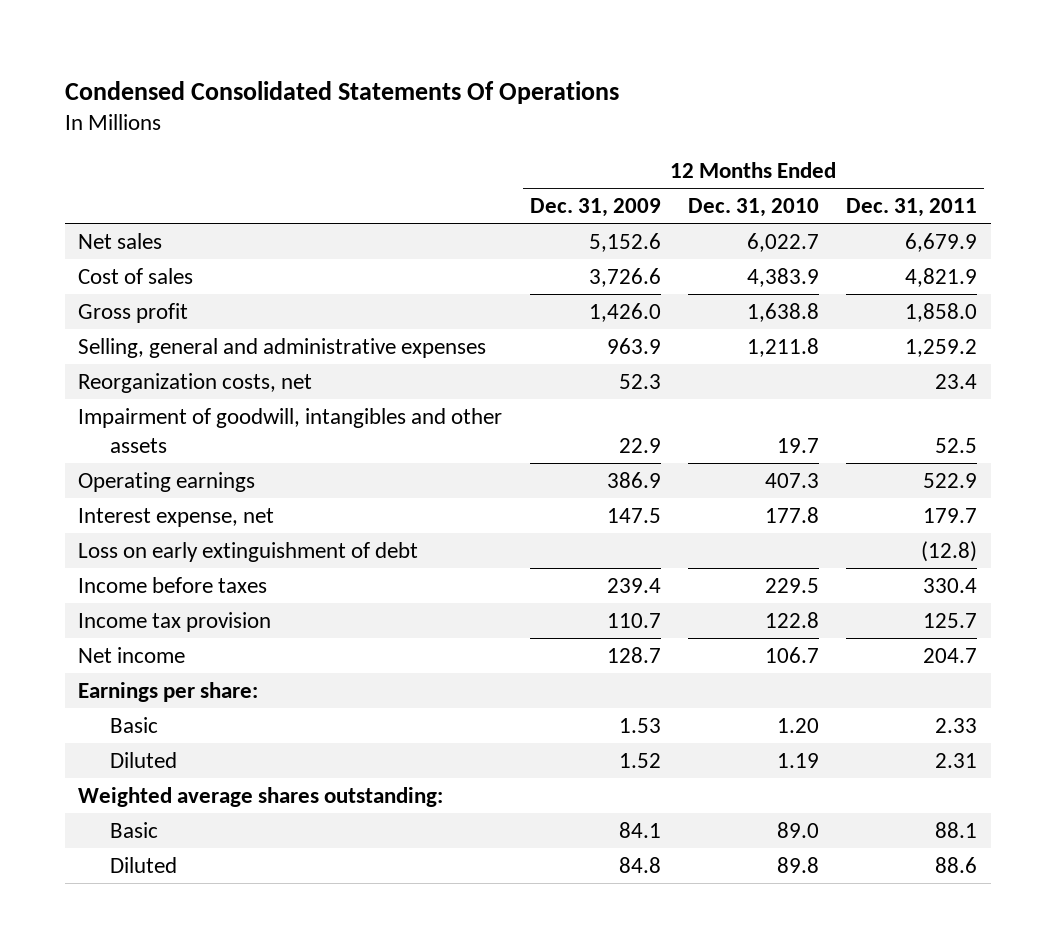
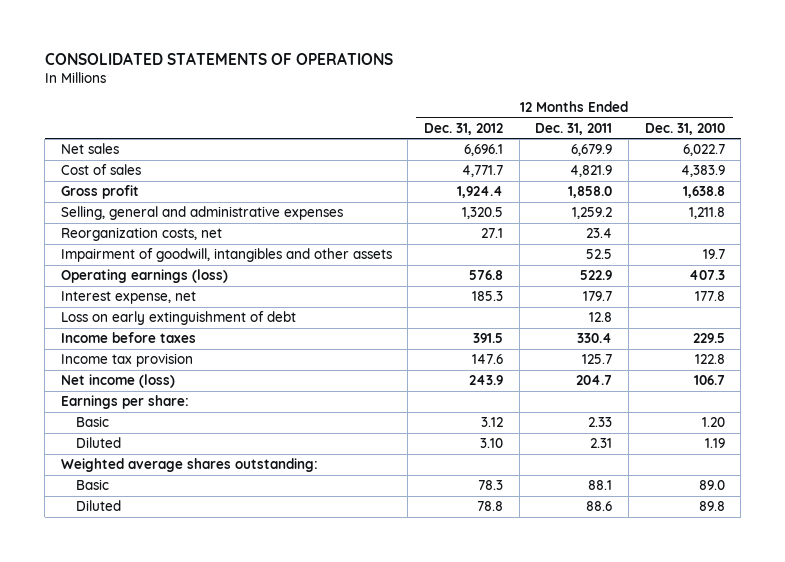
- Condensed Consolidated Statements Of Operations
+ CONSOLIDATED STATEMENTS OF OPERATIONS
- | 12 Months Ended Dec. 31, 2009 | 12 Months Ended Dec. 31, 2010 | 12 Months Ended Dec. 31, 2011
+ | 12 Months Ended Dec. 31, 2012 | 12 Months Ended Dec. 31, 2011 | 12 Months Ended Dec. 31, 2010
- Operating earnings | 386.9 | 407.3 | 522.9
+ Operating earnings (loss) | 576.8 | 522.9 | 407.3
- Loss on early extinguishment of debt | | | (12.8)
+ Loss on early extinguishment of debt | | 12.8 |
- Net income | 128.7 | 106.7 | 204.7
+ Net income (loss) | 243.9 | 204.7 | 106.7

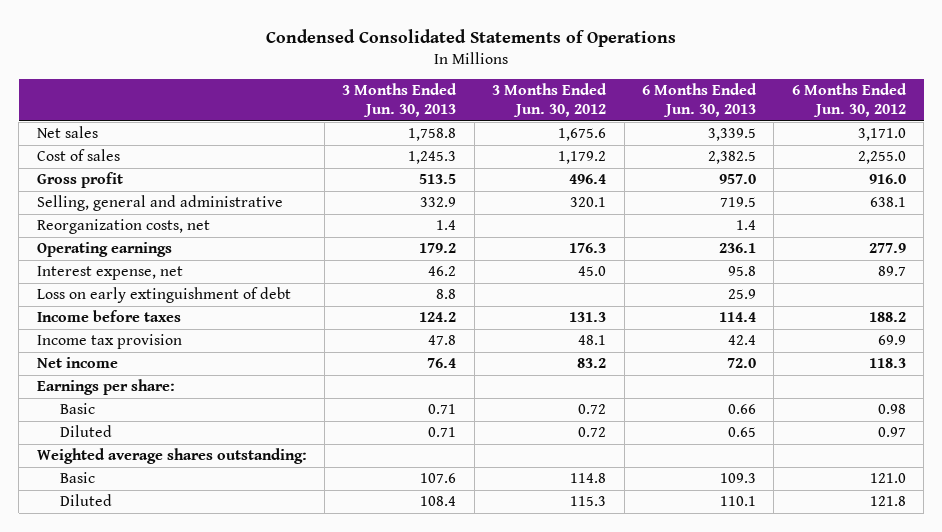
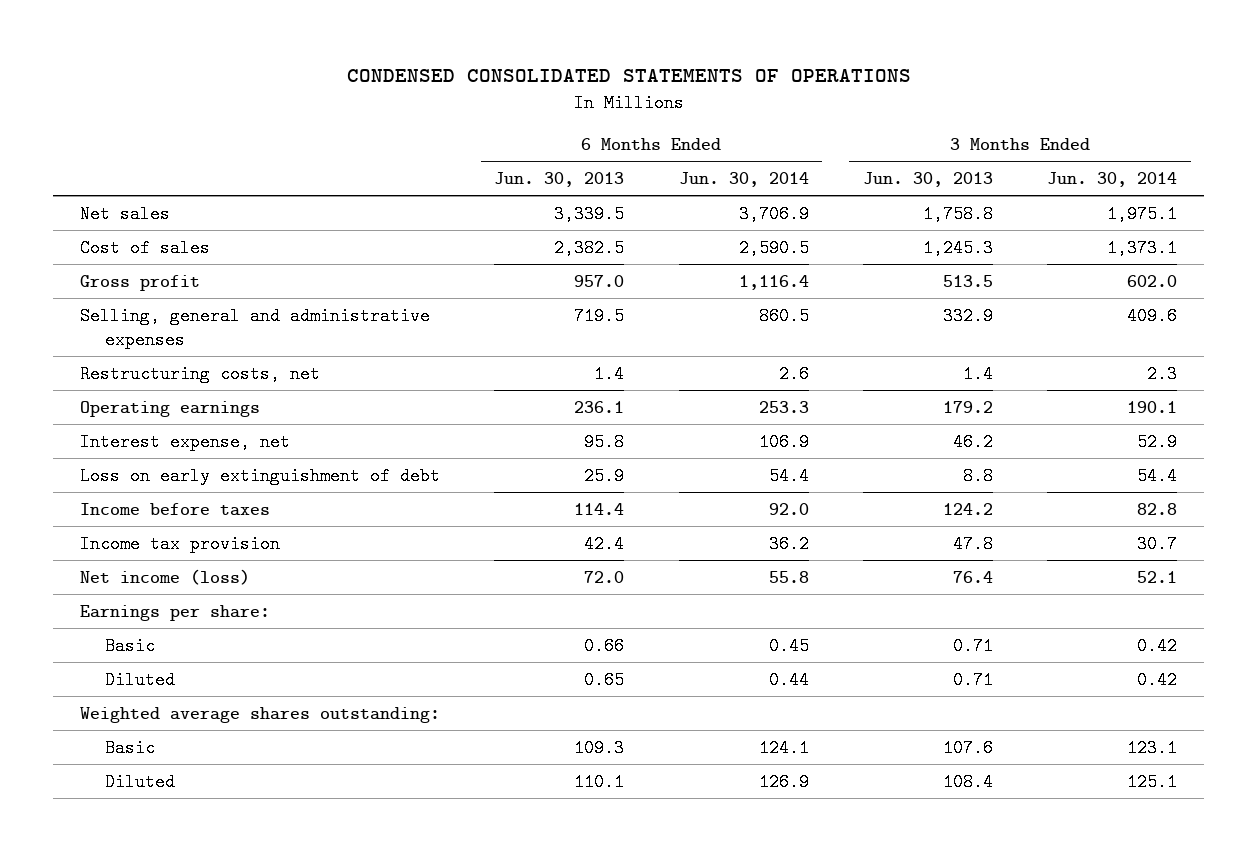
- Condensed Consolidated Statements of Operations
+ CONDENSED CONSOLIDATED STATEMENTS OF OPERATIONS
- | 3 Months Ended Jun. 30, 2013 | 3 Months Ended Jun. 30, 2012 | 6 Months Ended Jun. 30, 2013 | 6 Months Ended Jun. 30, 2012
+ | 6 Months Ended Jun. 30, 2013 | 6 Months Ended Jun. 30, 2014 | 3 Months Ended Jun. 30, 2013 | 3 Months Ended Jun. 30, 2014
- Selling, general and administrative | 332.9 | 320.1 | 719.5 | 638.1
- Reorganization costs, net | 1.4 | | 1.4 |
+ Selling, general and administrative expenses | 719.5 | 860.5 | 332.9 | 409.6
+ Restructuring costs, net | 1.4 | 2.6 | 1.4 | 2.3
- Net income | 76.4 | 83.2 | 72.0 | 118.3
+ Net income (loss) | 72.0 | 55.8 | 76.4 | 52.1

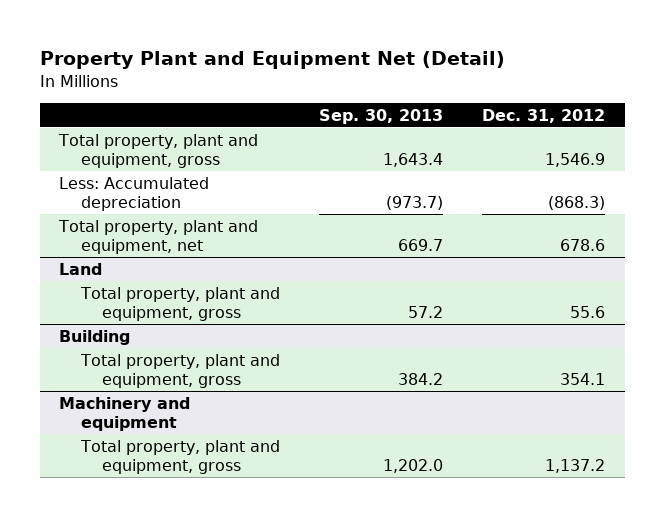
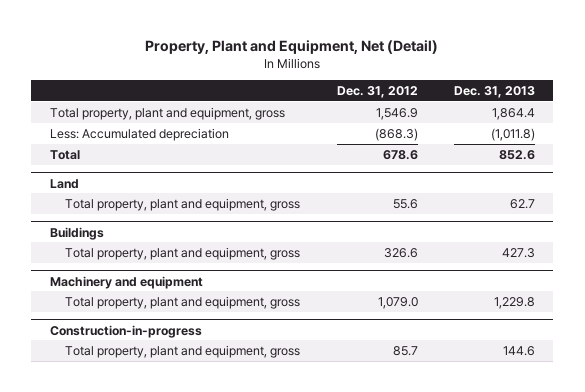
- Property Plant and Equipment Net (Detail)
+ Property, Plant and Equipment, Net (Detail)
- | Sep. 30, 2013 | Dec. 31, 2012
+ | Dec. 31, 2012 | Dec. 31, 2013
- Total property, plant and equipment, net | 669.7 | 678.6
+ Total | 678.6 | 852.6
- Building
- Total property, plant and equipment, gross | 384.2 | 354.1
+ Buildings
+ Total property, plant and equipment, gross | 326.6 | 427.3
@ Machinery and equipment
- Total property, plant and equipment, gross | 1,202.0 | 1,137.2
+ Total property, plant and equipment, gross | 1,079.0 | 1,229.8
+ Construction-in-progress
+ Total property, plant and equipment, gross | 85.7 | 144.6

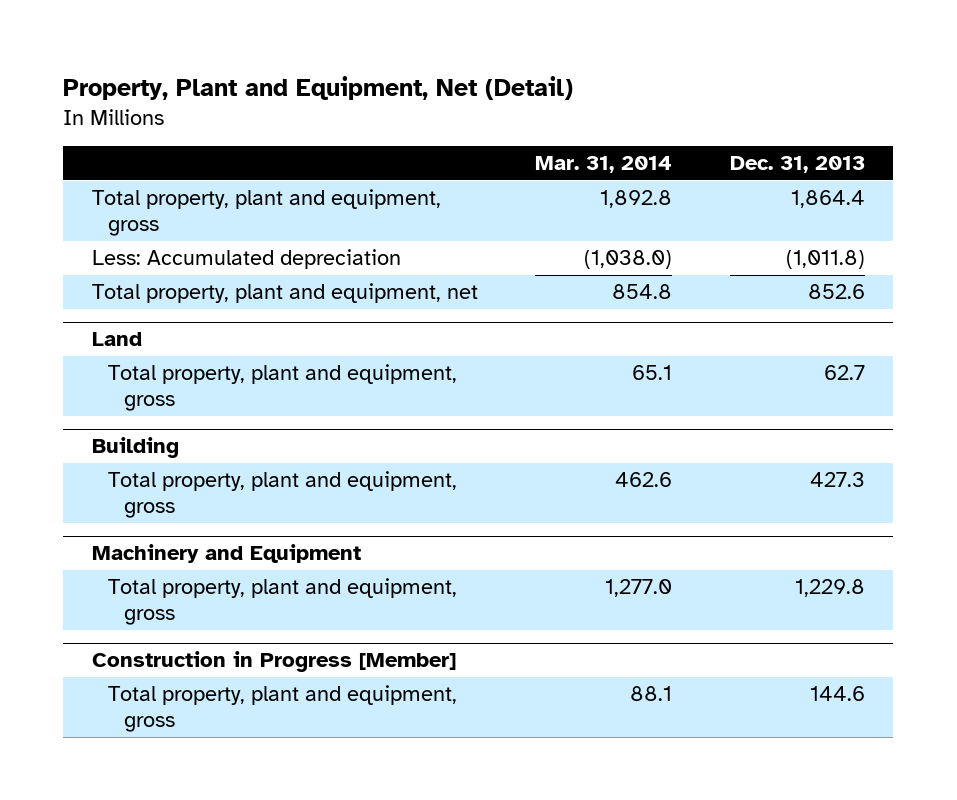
- | Dec. 31, 2012 | Dec. 31, 2013
+ | Mar. 31, 2014 | Dec. 31, 2013
- Total | 678.6 | 852.6
+ Total property, plant and equipment, net | 854.8 | 852.6
- Buildings
+ Building
- Machinery and equipment
+ Machinery and Equipment
- Construction-in-progress
+ Construction in Progress [Member]

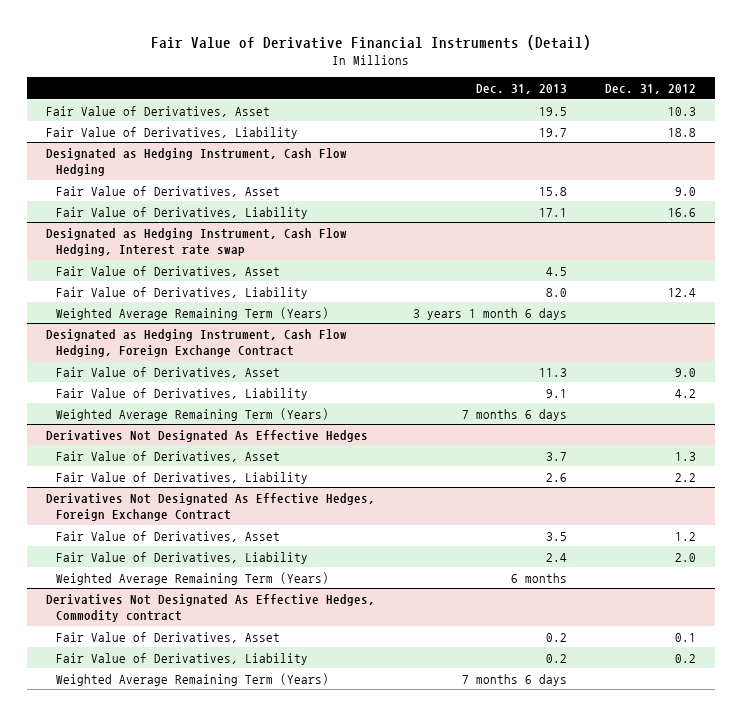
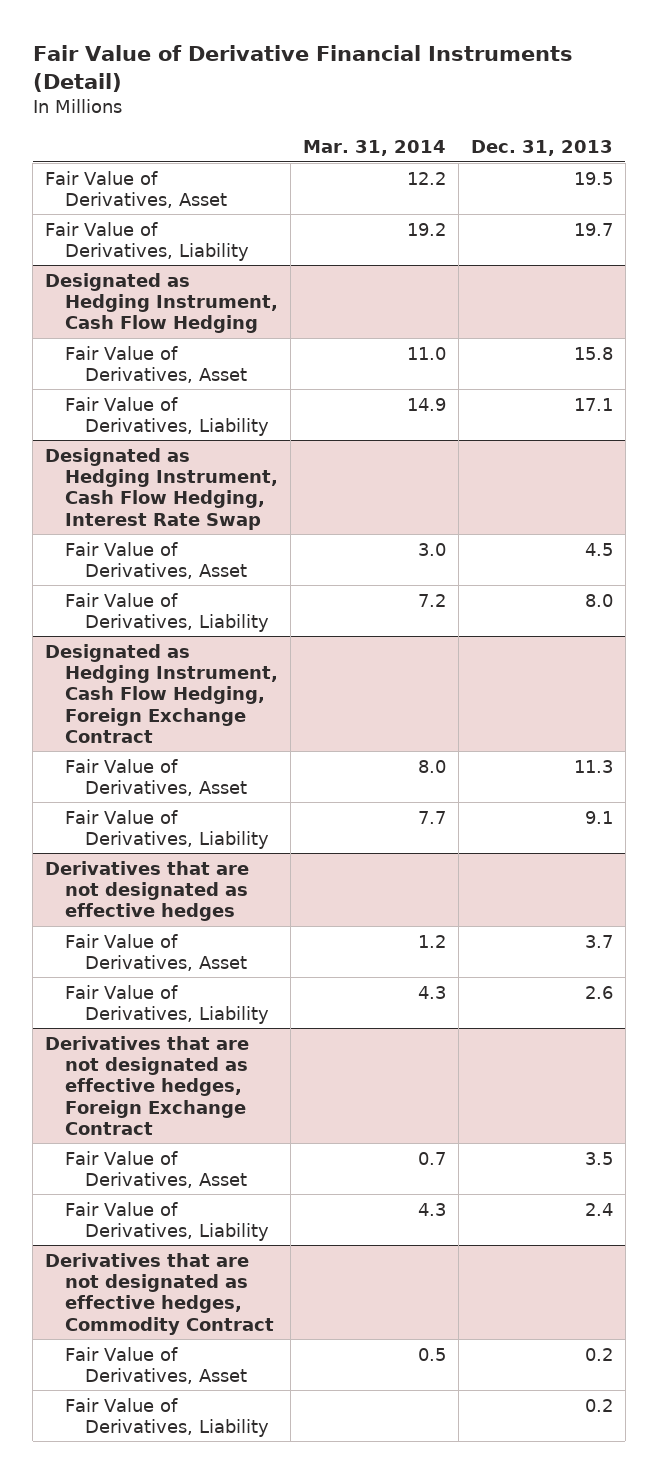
- | Dec. 31, 2013 | Dec. 31, 2012
+ | Mar. 31, 2014 | Dec. 31, 2013
- Designated as Hedging Instrument, Cash Flow Hedging, Interest rate swap
+ Designated as Hedging Instrument, Cash Flow Hedging, Interest Rate Swap
- Weighted Average Remaining Term (Years) | 3 years 1 month 6 days |
@ Designated as Hedging Instrument, Cash Flow Hedging, Foreign Exchange Contract
- Weighted Average Remaining Term (Years) | 7 months 6 days |
- Derivatives Not Designated As Effective Hedges
+ Derivatives that are not designated as effective hedges
- Derivatives Not Designated As Effective Hedges, Foreign Exchange Contract
+ Derivatives that are not designated as effective hedges, Foreign Exchange Contract
- Weighted Average Remaining Term (Years) | 6 months |
- Derivatives Not Designated As Effective Hedges, Commodity contract
+ Derivatives that are not designated as effective hedges, Commodity Contract
- Weighted Average Remaining Term (Years) | 7 months 6 days |

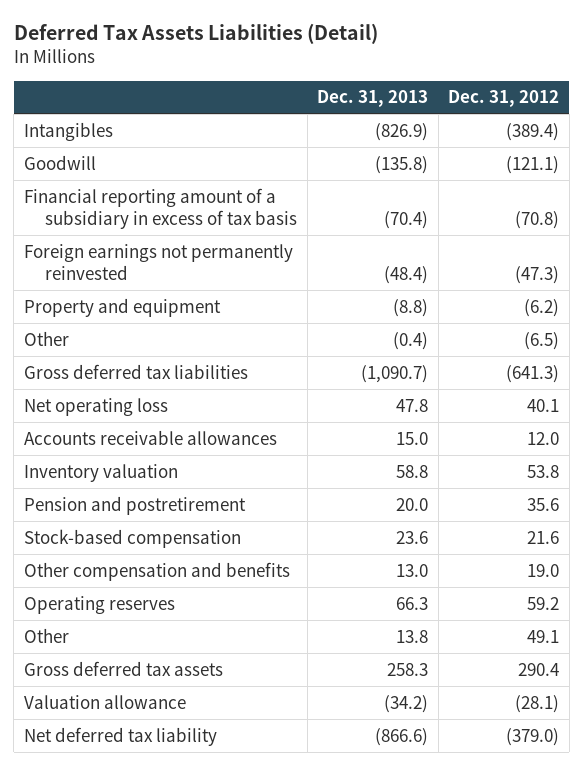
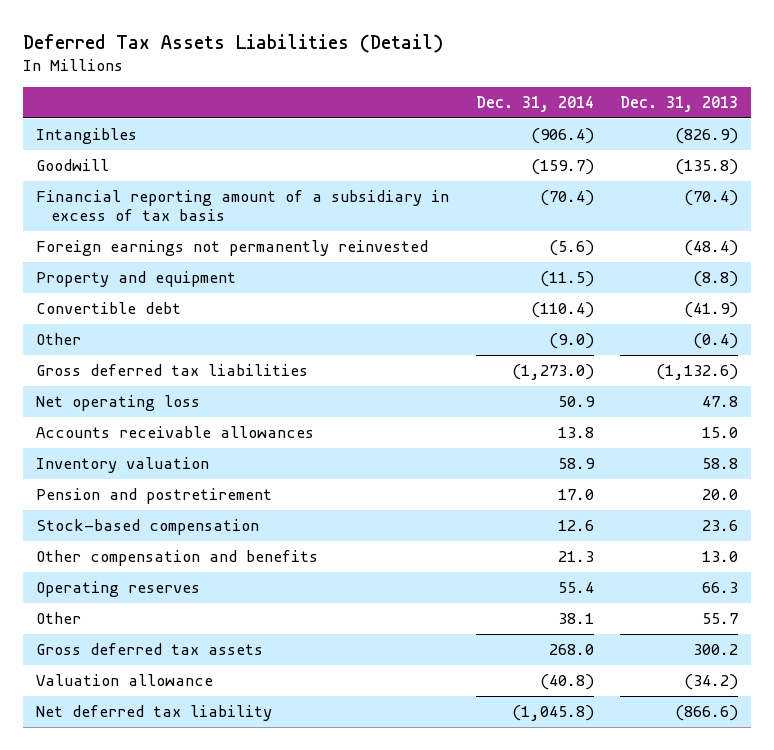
- | Dec. 31, 2013 | Dec. 31, 2012
+ | Dec. 31, 2014 | Dec. 31, 2013
+ Convertible debt | (110.4) | (41.9)
- Gross deferred tax liabilities | (1,090.7) | (641.3)
+ Gross deferred tax liabilities | (1,273.0) | (1,132.6)
- Other | 13.8 | 49.1
- Gross deferred tax assets | 258.3 | 290.4
+ Other | 38.1 | 55.7
+ Gross deferred tax assets | 268.0 | 300.2

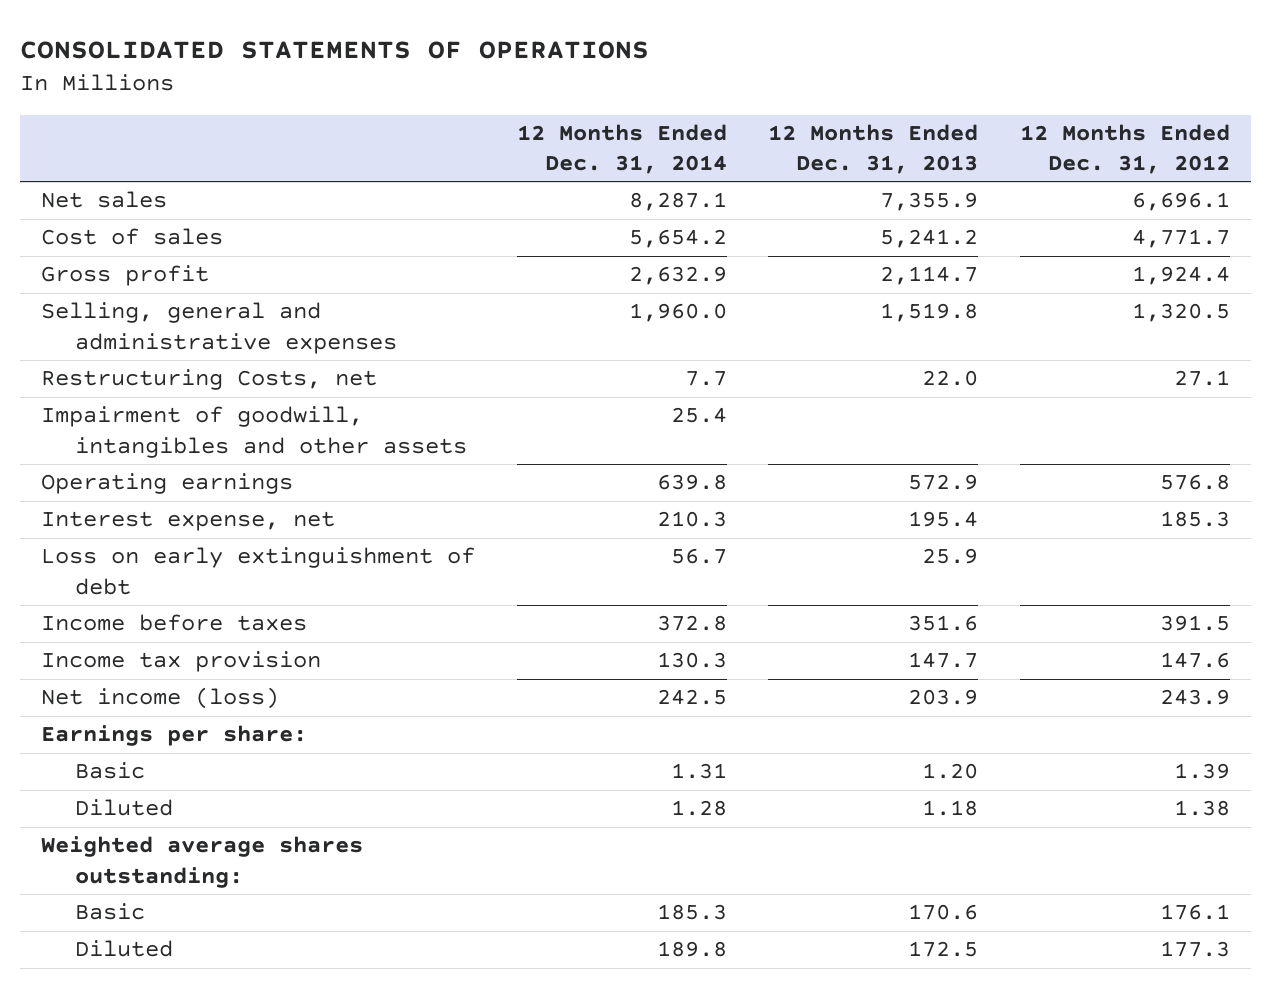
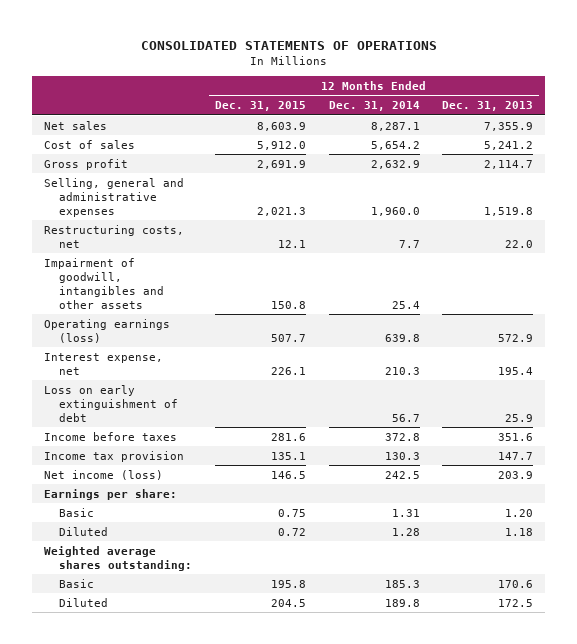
- | 12 Months Ended Dec. 31, 2014 | 12 Months Ended Dec. 31, 2013 | 12 Months Ended Dec. 31, 2012
+ | 12 Months Ended Dec. 31, 2015 | 12 Months Ended Dec. 31, 2014 | 12 Months Ended Dec. 31, 2013
- Restructuring Costs, net | 7.7 | 22.0 | 27.1
+ Restructuring costs, net | 12.1 | 7.7 | 22.0
- Operating earnings | 639.8 | 572.9 | 576.8
+ Operating earnings (loss) | 507.7 | 639.8 | 572.9

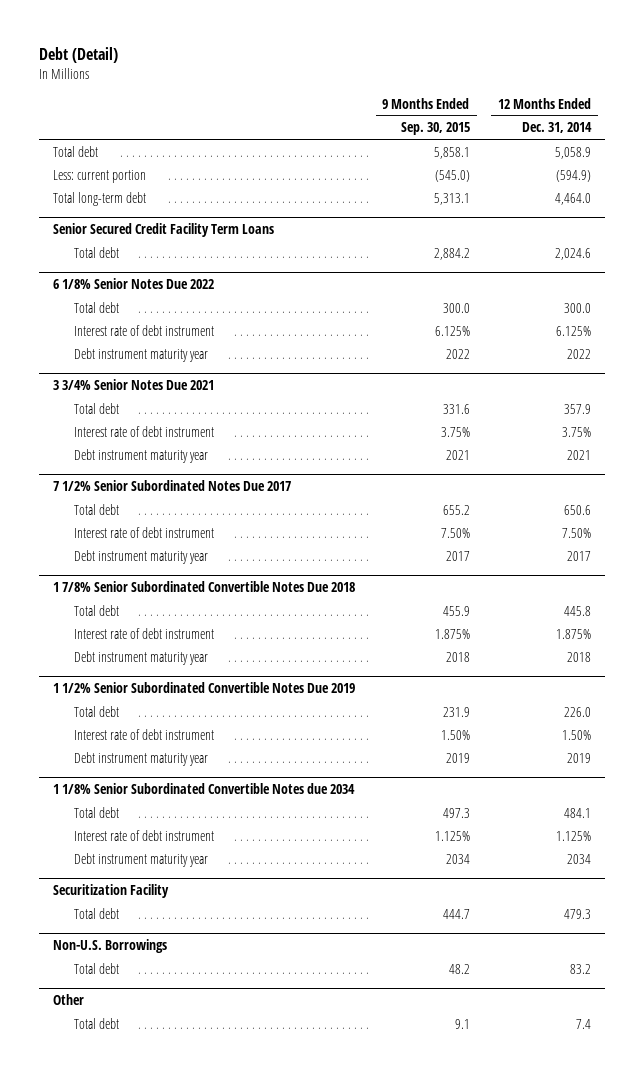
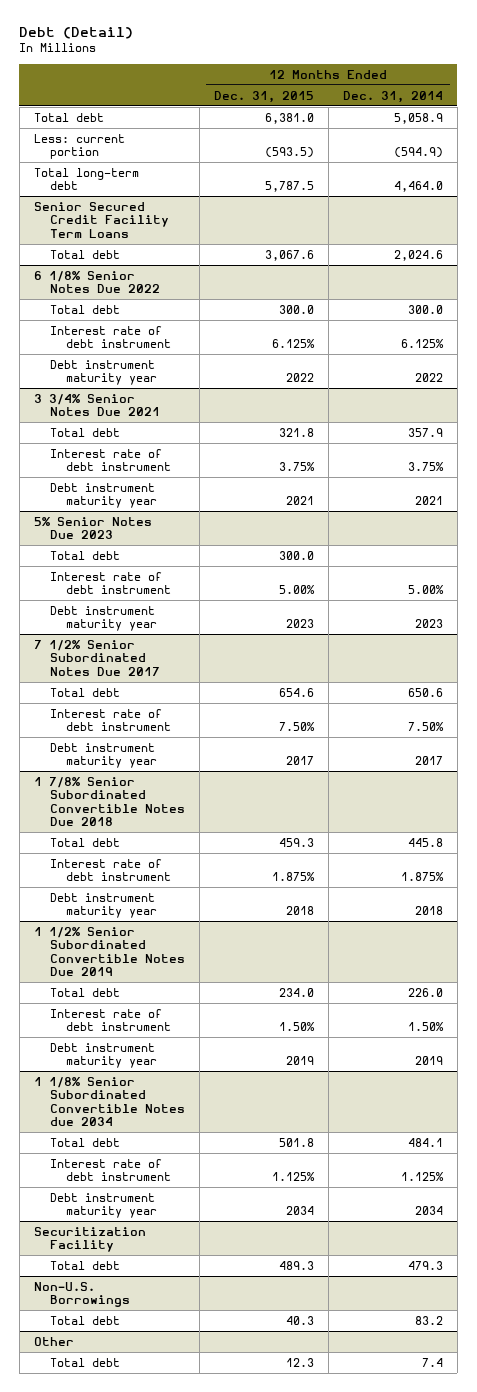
- | 9 Months Ended Sep. 30, 2015 | 12 Months Ended Dec. 31, 2014
+ | 12 Months Ended Dec. 31, 2015 | 12 Months Ended Dec. 31, 2014
+ 5% Senior Notes Due 2023
+ Total debt | 300.0 |
+ Interest rate of debt instrument | 5.00% | 5.00%
+ Debt instrument maturity year | 2023 | 2023

